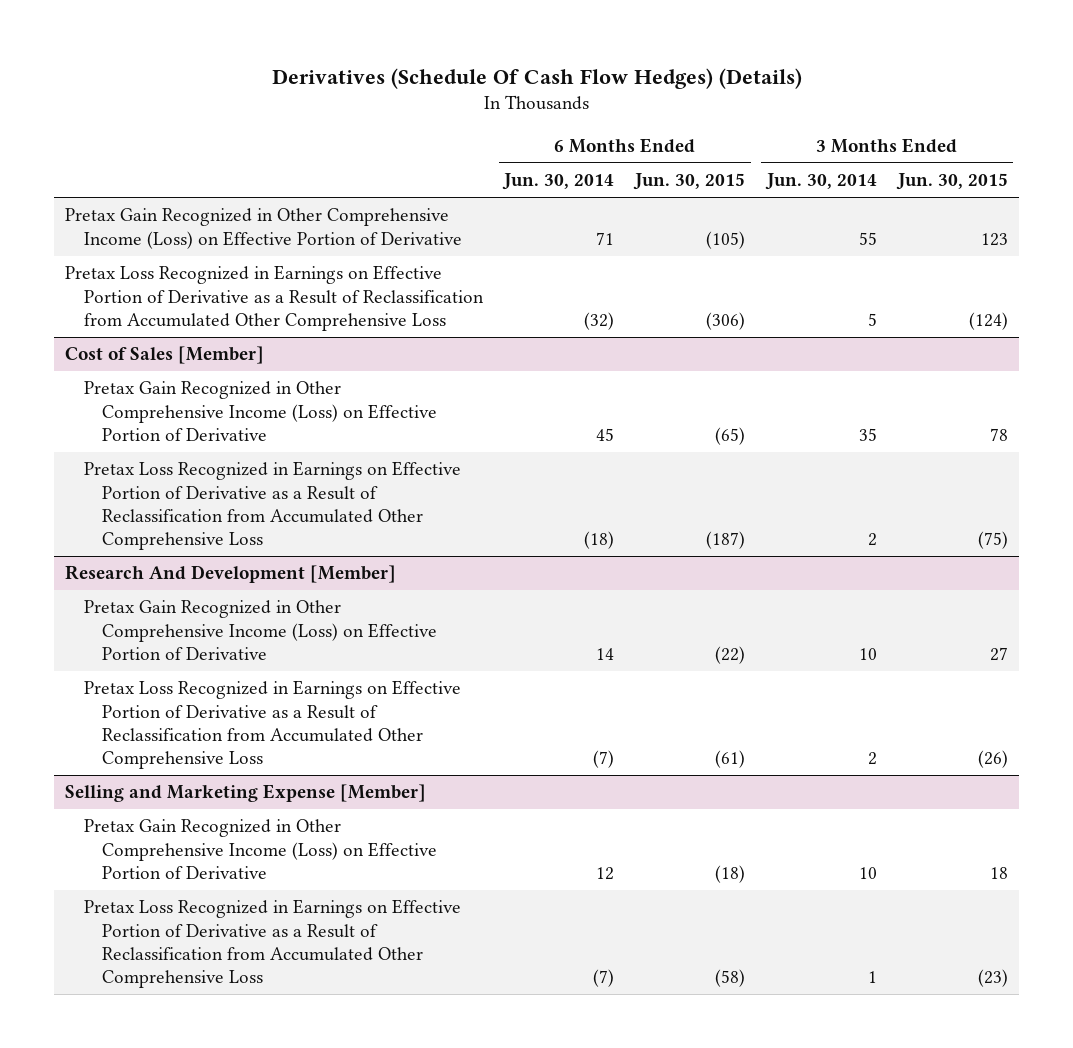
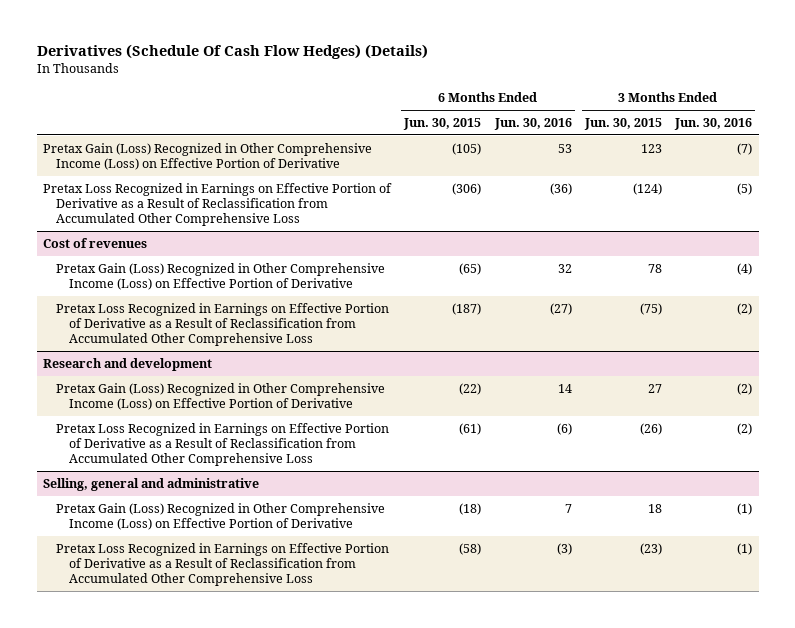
- | 6 Months Ended Jun. 30, 2014 | 6 Months Ended Jun. 30, 2015 | 3 Months Ended Jun. 30, 2014 | 3 Months Ended Jun. 30, 2015
+ | 6 Months Ended Jun. 30, 2015 | 6 Months Ended Jun. 30, 2016 | 3 Months Ended Jun. 30, 2015 | 3 Months Ended Jun. 30, 2016
- Pretax Gain Recognized in Other Comprehensive Income (Loss) on Effective Portion of Derivative | 71 | (105) | 55 | 123
+ Pretax Gain (Loss) Recognized in Other Comprehensive Income (Loss) on Effective Portion of Derivative | (105) | 53 | 123 | (7)
- Cost of Sales [Member]
- Pretax Gain Recognized in Other Comprehensive Income (Loss) on Effective Portion of Derivative | 45 | (65) | 35 | 78
+ Cost of revenues
+ Pretax Gain (Loss) Recognized in Other Comprehensive Income (Loss) on Effective Portion of Derivative | (65) | 32 | 78 | (4)
- Research And Development [Member]
- Pretax Gain Recognized in Other Comprehensive Income (Loss) on Effective Portion of Derivative | 14 | (22) | 10 | 27
+ Research and development
+ Pretax Gain (Loss) Recognized in Other Comprehensive Income (Loss) on Effective Portion of Derivative | (22) | 14 | 27 | (2)
- Selling and Marketing Expense [Member]
- Pretax Gain Recognized in Other Comprehensive Income (Loss) on Effective Portion of Derivative | 12 | (18) | 10 | 18
+ Selling, general and administrative
+ Pretax Gain (Loss) Recognized in Other Comprehensive Income (Loss) on Effective Portion of Derivative | (18) | 7 | 18 | (1)

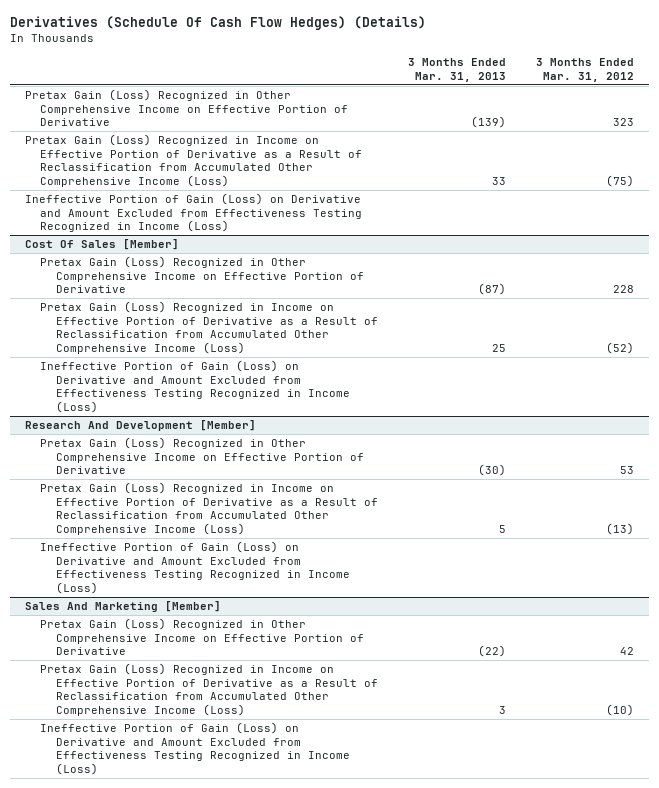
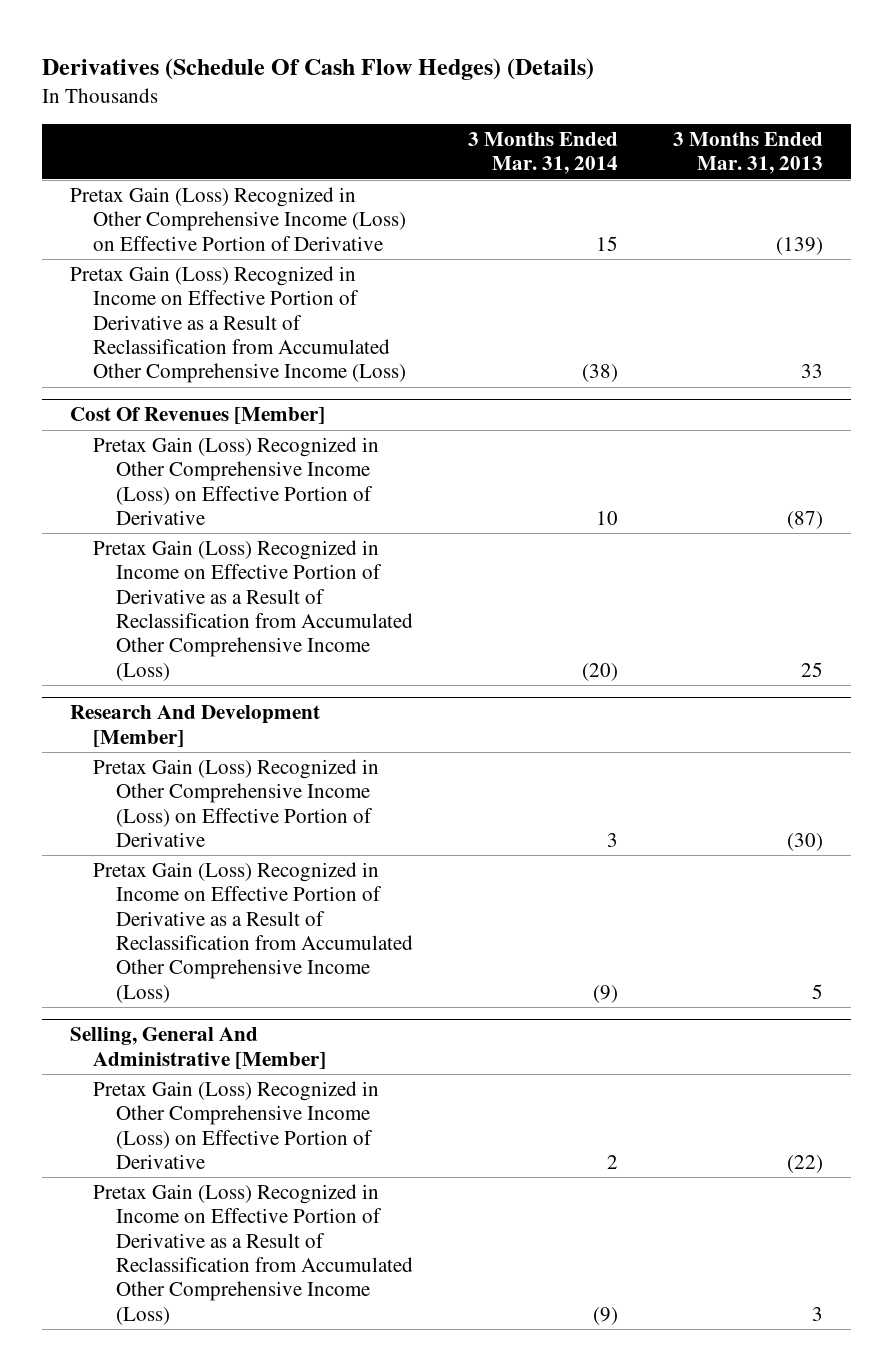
- | 3 Months Ended Mar. 31, 2013 | 3 Months Ended Mar. 31, 2012
+ | 3 Months Ended Mar. 31, 2014 | 3 Months Ended Mar. 31, 2013
- Pretax Gain (Loss) Recognized in Other Comprehensive Income on Effective Portion of Derivative | (139) | 323
+ Pretax Gain (Loss) Recognized in Other Comprehensive Income (Loss) on Effective Portion of Derivative | 15 | (139)
- Ineffective Portion of Gain (Loss) on Derivative and Amount Excluded from Effectiveness Testing Recognized in Income (Loss)
- Cost Of Sales [Member]
- Pretax Gain (Loss) Recognized in Other Comprehensive Income on Effective Portion of Derivative | (87) | 228
+ Cost Of Revenues [Member]
+ Pretax Gain (Loss) Recognized in Other Comprehensive Income (Loss) on Effective Portion of Derivative | 10 | (87)
- Ineffective Portion of Gain (Loss) on Derivative and Amount Excluded from Effectiveness Testing Recognized in Income (Loss)
@ Research And Development [Member]
- Pretax Gain (Loss) Recognized in Other Comprehensive Income on Effective Portion of Derivative | (30) | 53
+ Pretax Gain (Loss) Recognized in Other Comprehensive Income (Loss) on Effective Portion of Derivative | 3 | (30)
- Ineffective Portion of Gain (Loss) on Derivative and Amount Excluded from Effectiveness Testing Recognized in Income (Loss)
- Sales And Marketing [Member]
- Pretax Gain (Loss) Recognized in Other Comprehensive Income on Effective Portion of Derivative | (22) | 42
+ Selling, General And Administrative [Member]
+ Pretax Gain (Loss) Recognized in Other Comprehensive Income (Loss) on Effective Portion of Derivative | 2 | (22)
- Ineffective Portion of Gain (Loss) on Derivative and Amount Excluded from Effectiveness Testing Recognized in Income (Loss)

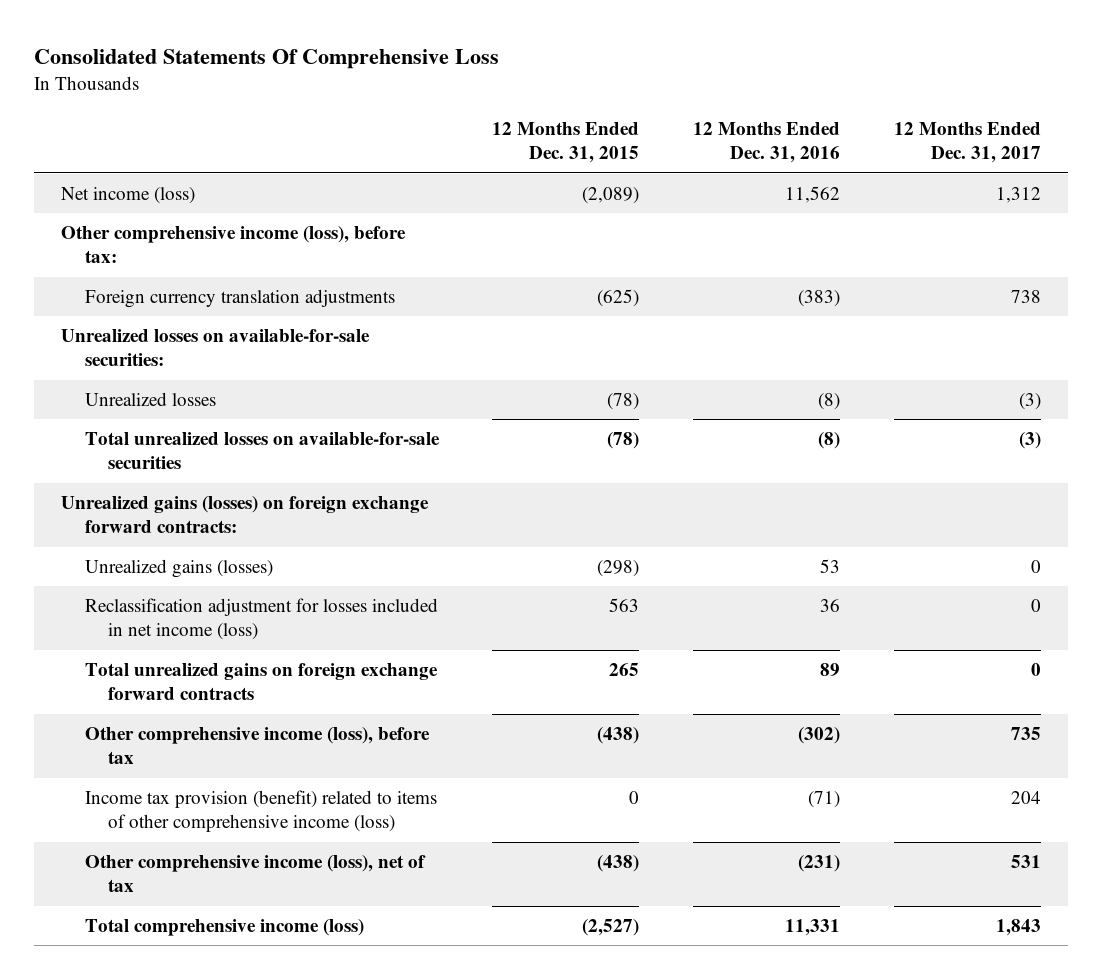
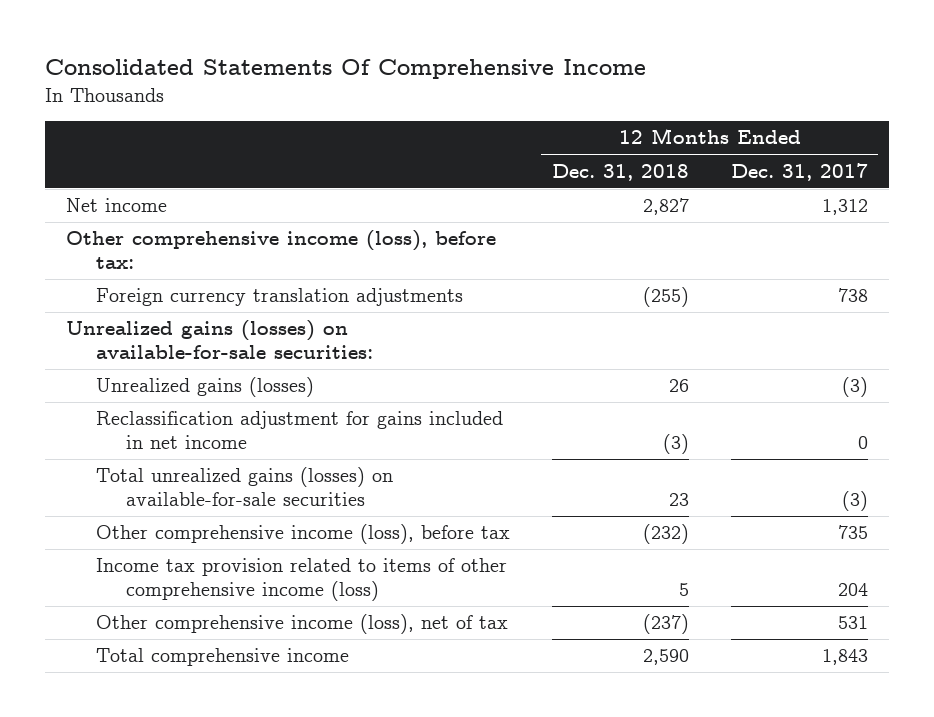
- Consolidated Statements Of Comprehensive Loss
+ Consolidated Statements Of Comprehensive Income
- | 12 Months Ended Dec. 31, 2015 | 12 Months Ended Dec. 31, 2016 | 12 Months Ended Dec. 31, 2017
+ | 12 Months Ended Dec. 31, 2018 | 12 Months Ended Dec. 31, 2017
- Net income (loss) | (2,089) | 11,562 | 1,312
+ Net income | 2,827 | 1,312
- Unrealized losses on available-for-sale securities:
- Unrealized losses | (78) | (8) | (3)
- Total unrealized losses on available-for-sale securities | (78) | (8) | (3)
- Unrealized gains (losses) on foreign exchange forward contracts:
- Unrealized gains (losses) | (298) | 53 | 0
- Reclassification adjustment for losses included in net income (loss) | 563 | 36 | 0
- Total unrealized gains on foreign exchange forward contracts | 265 | 89 | 0
+ Unrealized gains (losses) on available-for-sale securities:
+ Unrealized gains (losses) | 26 | (3)
+ Reclassification adjustment for gains included in net income | (3) | 0
+ Total unrealized gains (losses) on available-for-sale securities | 23 | (3)
- Income tax provision (benefit) related to items of other comprehensive income (loss) | 0 | (71) | 204
+ Income tax provision related to items of other comprehensive income (loss) | 5 | 204
- Total comprehensive income (loss) | (2,527) | 11,331 | 1,843
+ Total comprehensive income | 2,590 | 1,843

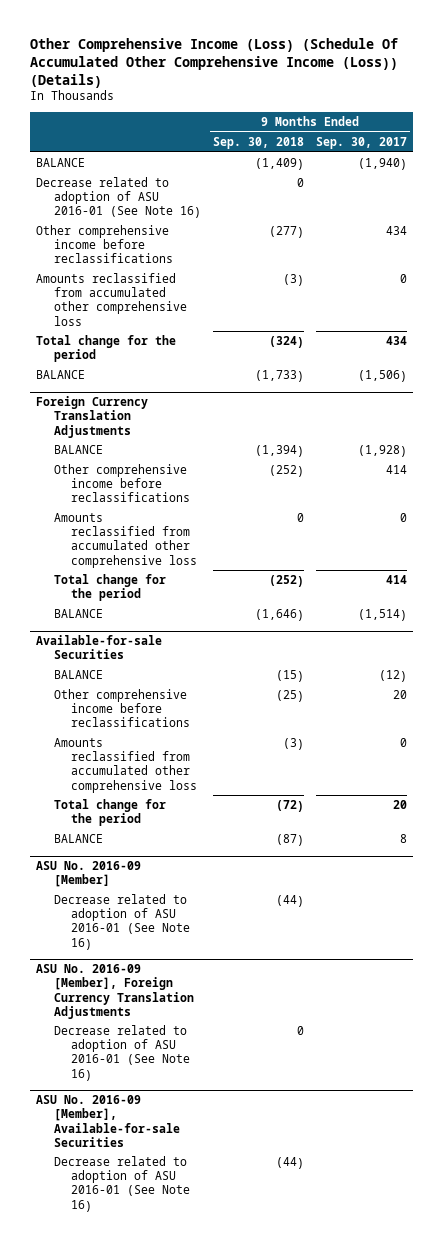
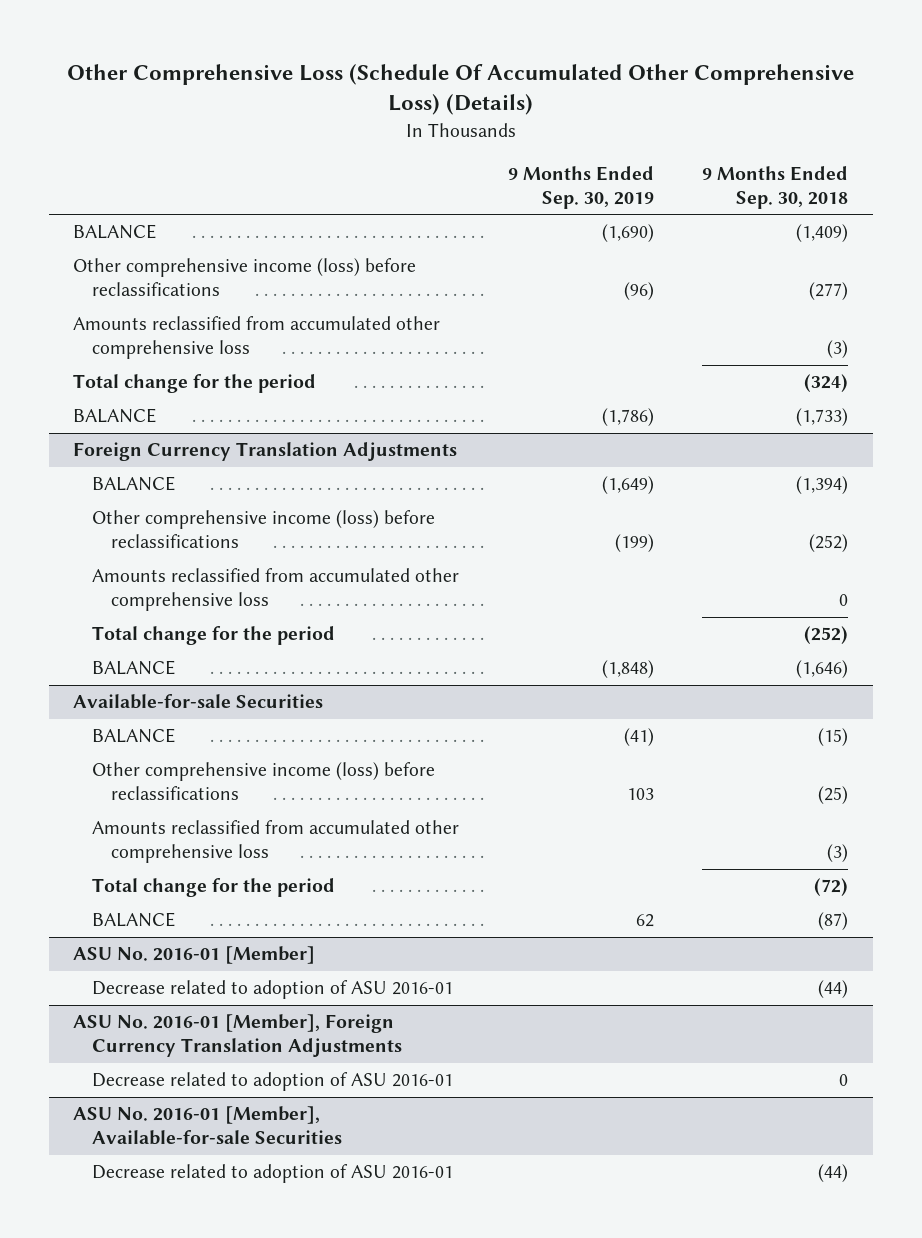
- Other Comprehensive Income (Loss) (Schedule Of Accumulated Other Comprehensive Income (Loss)) (Details)
+ Other Comprehensive Loss (Schedule Of Accumulated Other Comprehensive Loss) (Details)
- | 9 Months Ended Sep. 30, 2018 | 9 Months Ended Sep. 30, 2017
+ | 9 Months Ended Sep. 30, 2019 | 9 Months Ended Sep. 30, 2018
- Decrease related to adoption of ASU 2016-01 (See Note 16) | 0 |
- Other comprehensive income before reclassifications | (277) | 434
+ Other comprehensive income (loss) before reclassifications | (96) | (277)
@ Foreign Currency Translation Adjustments
- Other comprehensive income before reclassifications | (252) | 414
+ Other comprehensive income (loss) before reclassifications | (199) | (252)
@ Available-for-sale Securities
- Other comprehensive income before reclassifications | (25) | 20
+ Other comprehensive income (loss) before reclassifications | 103 | (25)
- ASU No. 2016-09 [Member]
- Decrease related to adoption of ASU 2016-01 (See Note 16) | (44) |
- ASU No. 2016-09 [Member], Foreign Currency Translation Adjustments
- Decrease related to adoption of ASU 2016-01 (See Note 16) | 0 |
- ASU No. 2016-09 [Member], Available-for-sale Securities
- Decrease related to adoption of ASU 2016-01 (See Note 16) | (44) |
+ ASU No. 2016-01 [Member]
+ Decrease related to adoption of ASU 2016-01 | | (44)
+ ASU No. 2016-01 [Member], Foreign Currency Translation Adjustments
+ Decrease related to adoption of ASU 2016-01 | | 0
+ ASU No. 2016-01 [Member], Available-for-sale Securities
+ Decrease related to adoption of ASU 2016-01 | | (44)

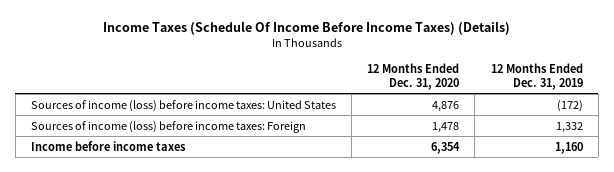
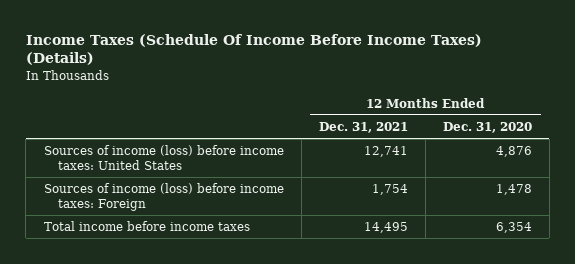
- | 12 Months Ended Dec. 31, 2020 | 12 Months Ended Dec. 31, 2019
+ | 12 Months Ended Dec. 31, 2021 | 12 Months Ended Dec. 31, 2020
- Income before income taxes | 6,354 | 1,160
+ Total income before income taxes | 14,495 | 6,354

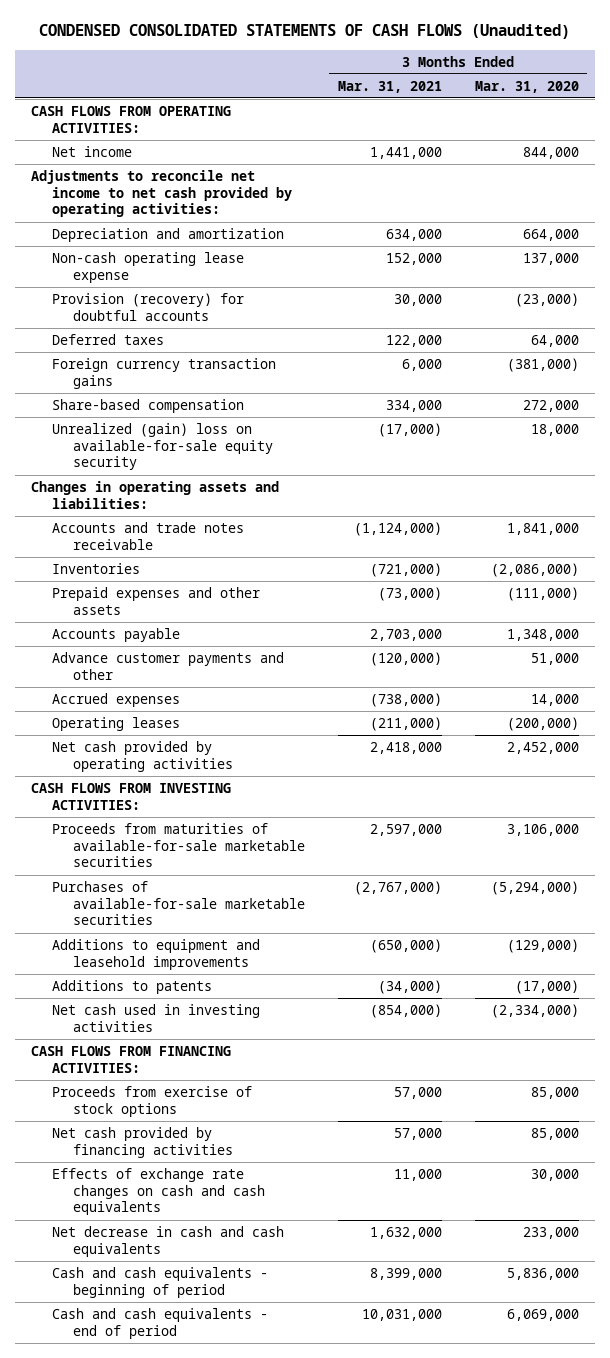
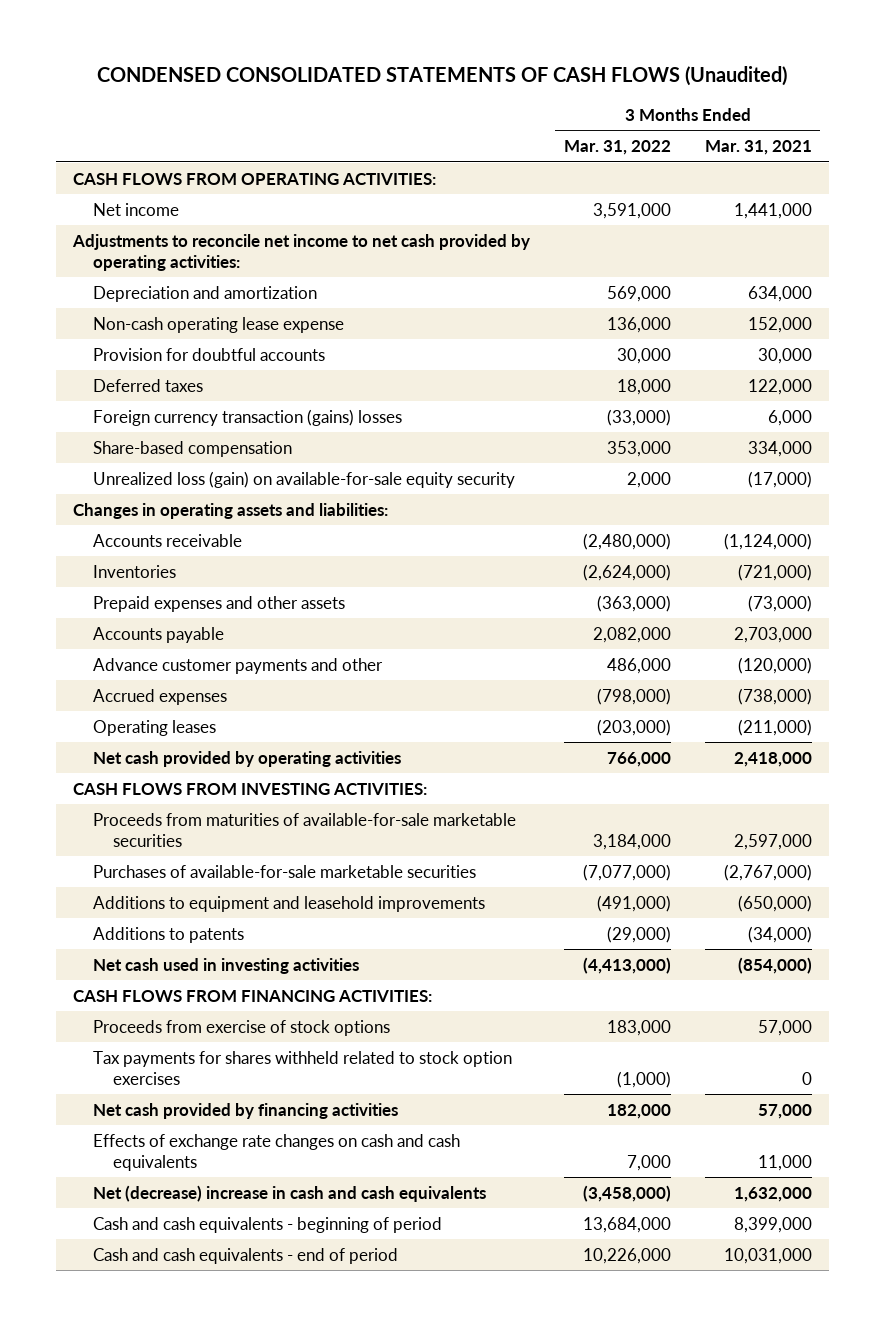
- | 3 Months Ended Mar. 31, 2021 | 3 Months Ended Mar. 31, 2020
+ | 3 Months Ended Mar. 31, 2022 | 3 Months Ended Mar. 31, 2021
- Provision (recovery) for doubtful accounts | 30,000 | (23,000)
+ Provision for doubtful accounts | 30,000 | 30,000
- Foreign currency transaction gains | 6,000 | (381,000)
+ Foreign currency transaction (gains) losses | (33,000) | 6,000
- Unrealized (gain) loss on available-for-sale equity security | (17,000) | 18,000
+ Unrealized loss (gain) on available-for-sale equity security | 2,000 | (17,000)
- Accounts and trade notes receivable | (1,124,000) | 1,841,000
+ Accounts receivable | (2,480,000) | (1,124,000)
+ Tax payments for shares withheld related to stock option exercises | (1,000) | 0
- Net decrease in cash and cash equivalents | 1,632,000 | 233,000
+ Net (decrease) increase in cash and cash equivalents | (3,458,000) | 1,632,000

